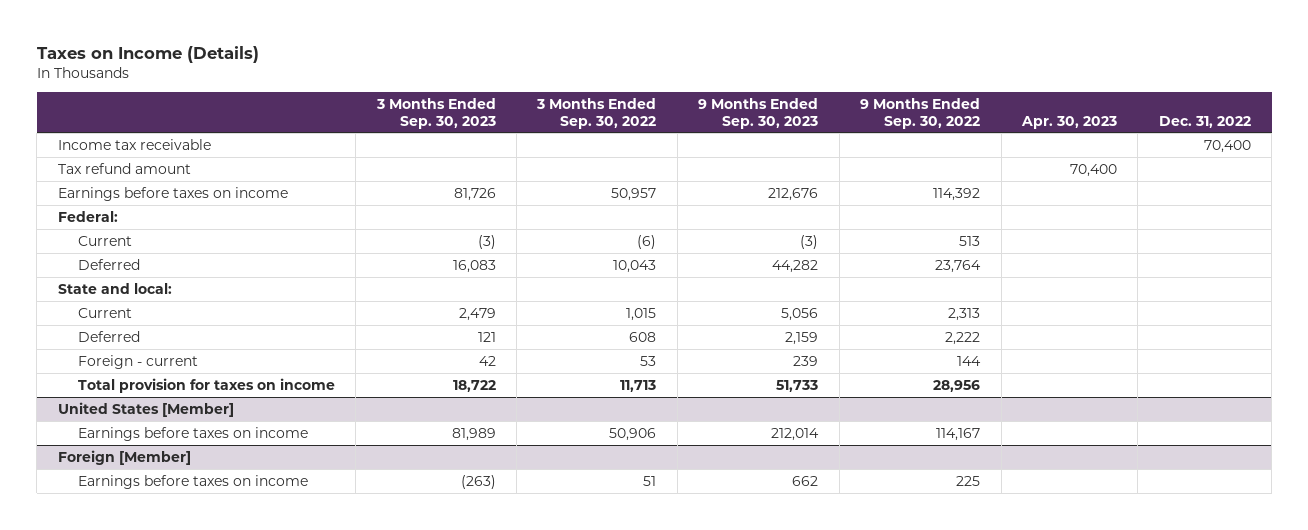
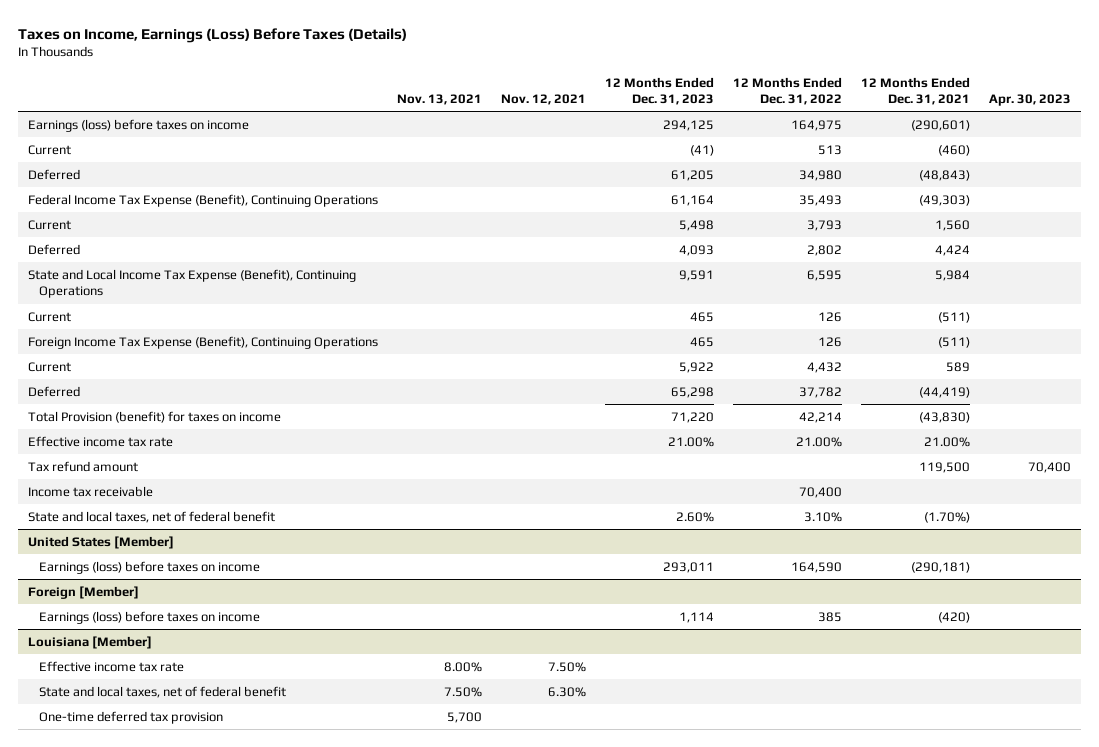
- Taxes on Income (Details)
+ Taxes on Income, Earnings (Loss) Before Taxes (Details)
- | 3 Months Ended Sep. 30, 2023 | 3 Months Ended Sep. 30, 2022 | 9 Months Ended Sep. 30, 2023 | 9 Months Ended Sep. 30, 2022 | Apr. 30, 2023 | Dec. 31, 2022
+ | Nov. 13, 2021 | Nov. 12, 2021 | 12 Months Ended Dec. 31, 2023 | 12 Months Ended Dec. 31, 2022 | 12 Months Ended Dec. 31, 2021 | Apr. 30, 2023
- Earnings before taxes on income | 81,726 | 50,957 | 212,676 | 114,392 | |
- Federal:
+ Earnings (loss) before taxes on income | | | 294,125 | 164,975 | (290,601) |
- State and local:
+ Federal Income Tax Expense (Benefit), Continuing Operations | | | 61,164 | 35,493 | (49,303) |
- Foreign - current | 42 | 53 | 239 | 144 | |
- Total provision for taxes on income | 18,722 | 11,713 | 51,733 | 28,956 | |
+ State and Local Income Tax Expense (Benefit), Continuing Operations | | | 9,591 | 6,595 | 5,984 |
+ Current | | | 465 | 126 | (511) |
+ Foreign Income Tax Expense (Benefit), Continuing Operations | | | 465 | 126 | (511) |
+ Current | | | 5,922 | 4,432 | 589 |
+ Deferred | | | 65,298 | 37,782 | (44,419) |
+ Total Provision (benefit) for taxes on income | | | 71,220 | 42,214 | (43,830) |
+ Effective income tax rate | | | 21.00% | 21.00% | 21.00% |
moved down: Tax refund amount | | | | | 119,500 | 70,400
moved down: Income tax receivable | | | | 70,400 | |
+ State and local taxes, net of federal benefit | | | 2.60% | 3.10% | (1.70%) |
@ United States [Member]
- Earnings before taxes on income | 81,989 | 50,906 | 212,014 | 114,167 | |
+ Earnings (loss) before taxes on income | | | 293,011 | 164,590 | (290,181) |
@ Foreign [Member]
- Earnings before taxes on income | (263) | 51 | 662 | 225 | |
+ Earnings (loss) before taxes on income | | | 1,114 | 385 | (420) |
+ Louisiana [Member]
+ Effective income tax rate | 8.00% | 7.50% | | | |
+ State and local taxes, net of federal benefit | 7.50% | 6.30% | | | |
+ One-time deferred tax provision | 5,700 | | | | |

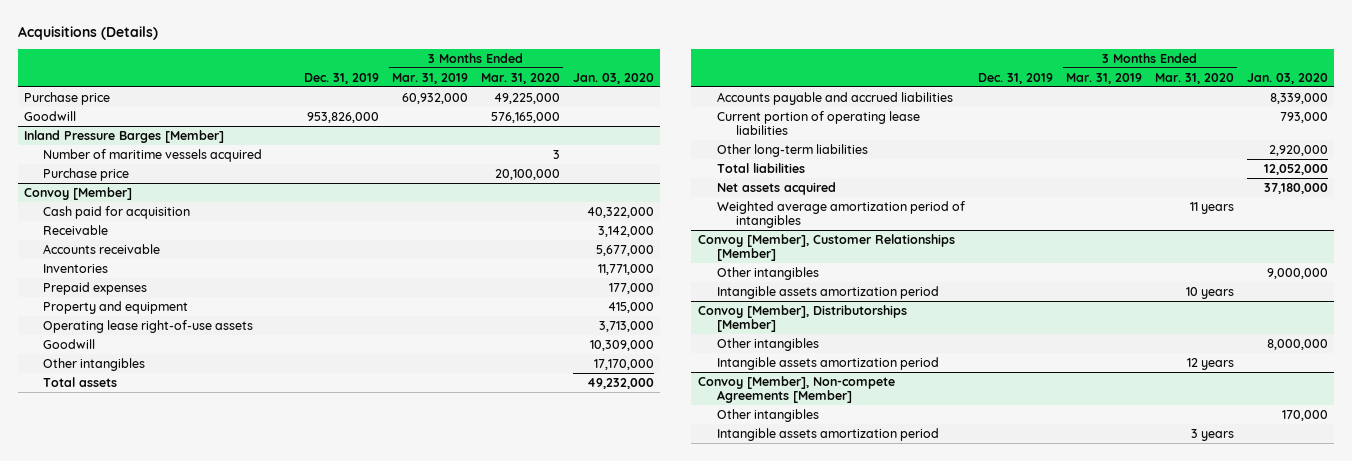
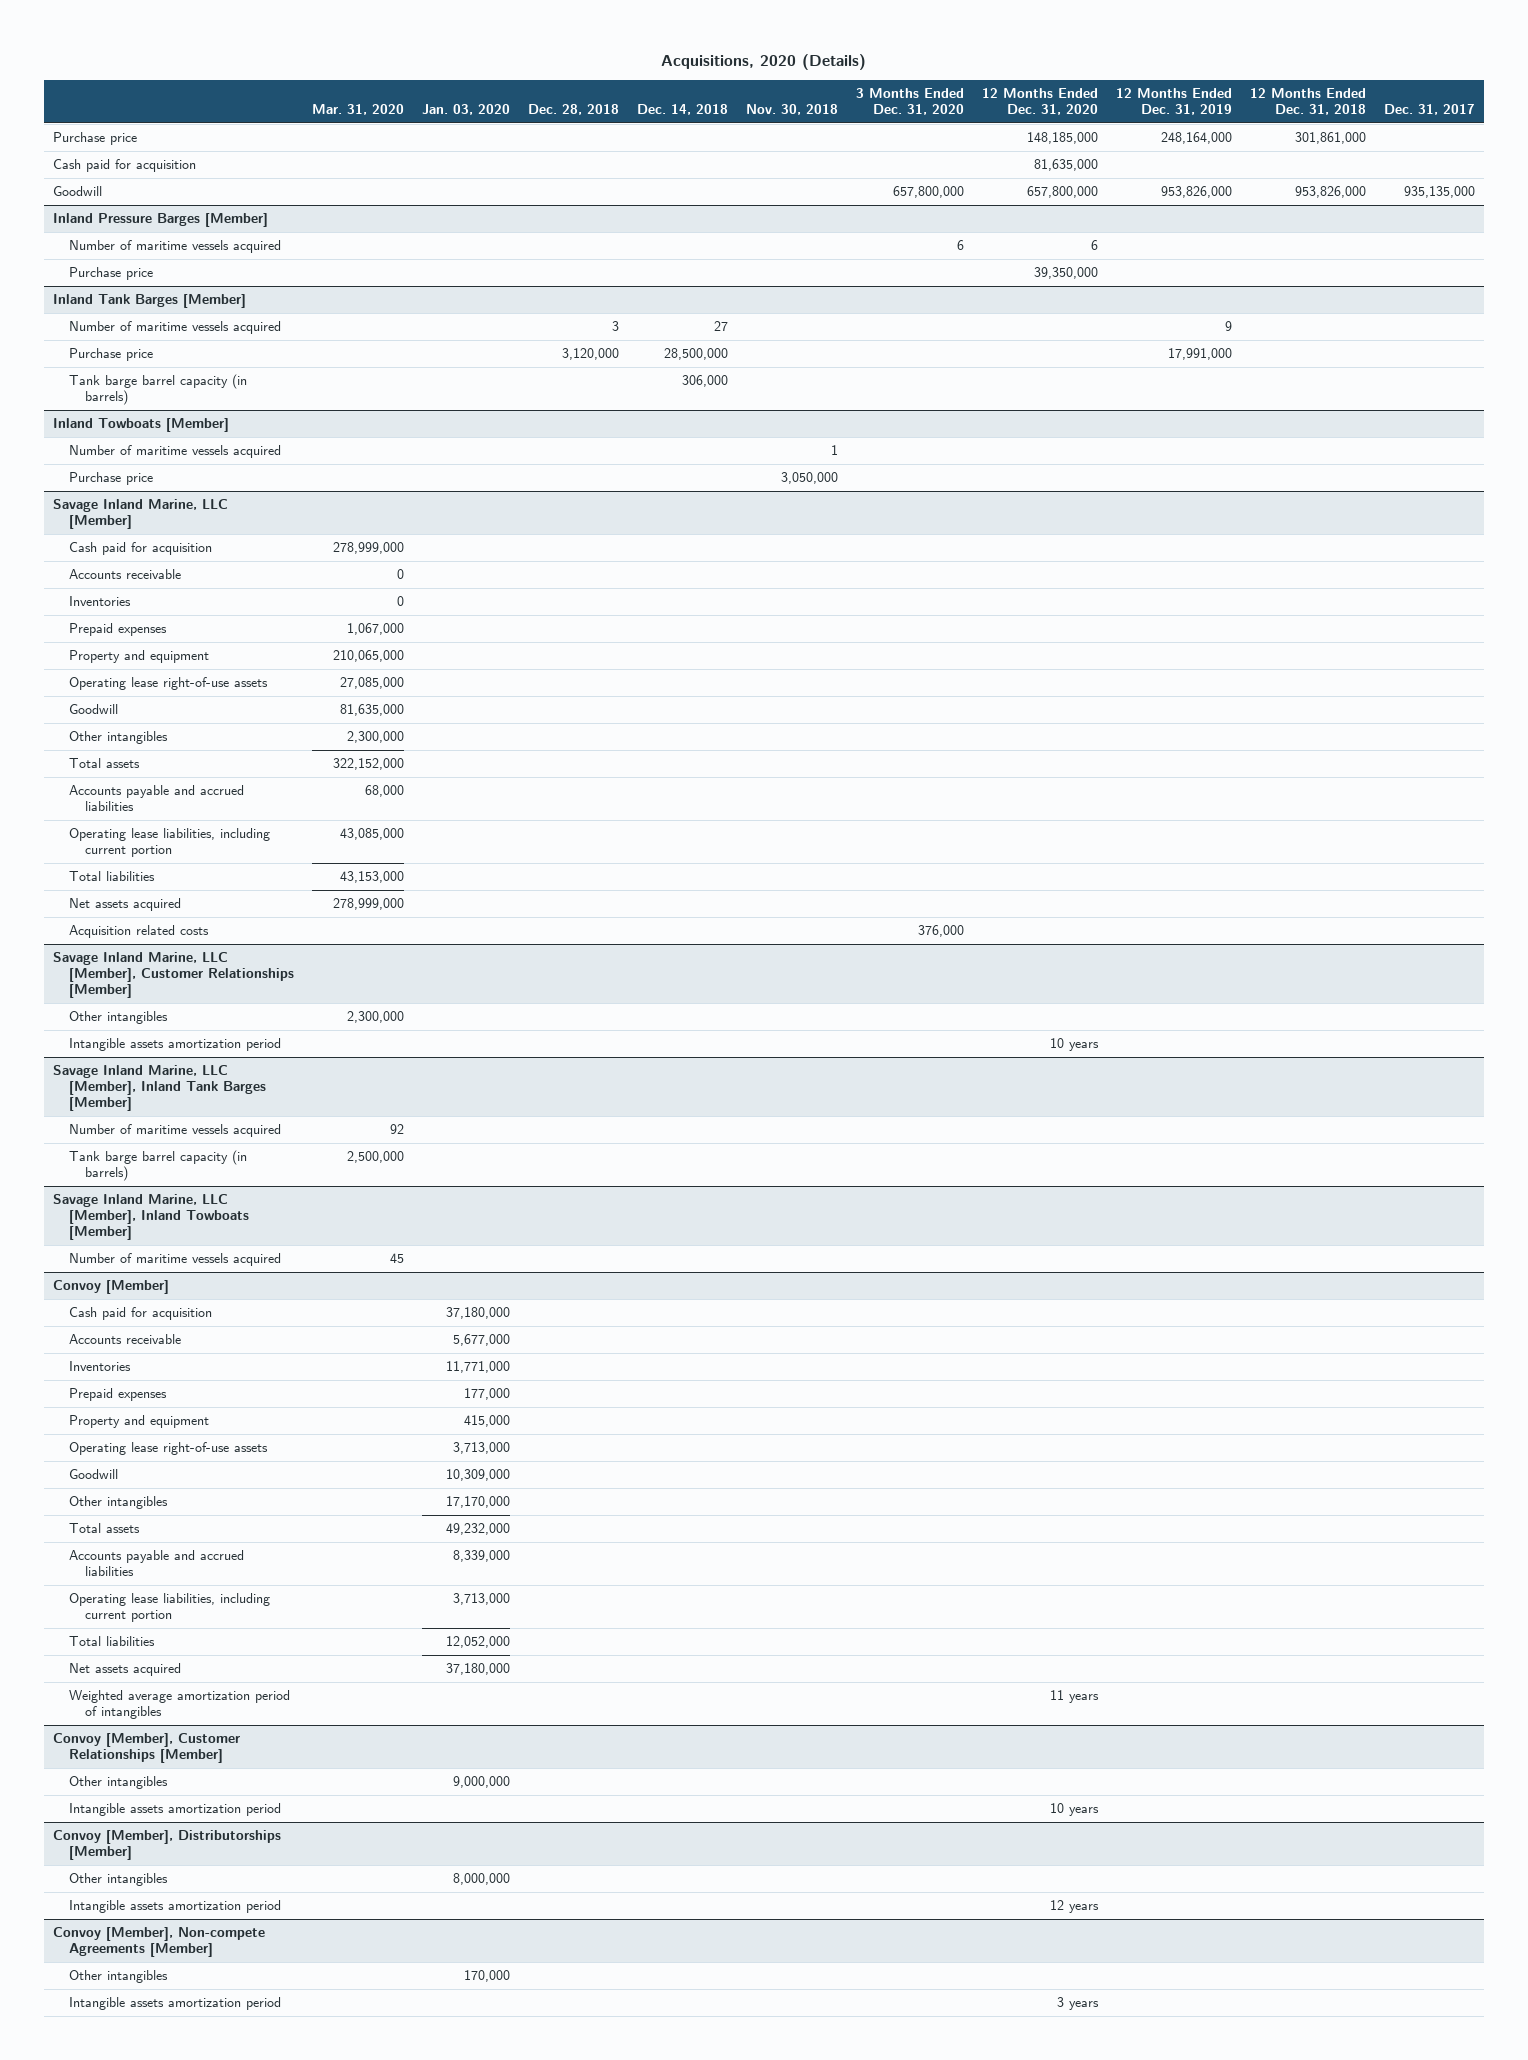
- Acquisitions (Details)
+ Acquisitions, 2020 (Details)
- | Dec. 31, 2019 | 3 Months Ended Mar. 31, 2019 | 3 Months Ended Mar. 31, 2020 | Jan. 03, 2020
+ | Mar. 31, 2020 | Jan. 03, 2020 | Dec. 28, 2018 | Dec. 14, 2018 | Nov. 30, 2018 | 3 Months Ended Dec. 31, 2020 | 12 Months Ended Dec. 31, 2020 | 12 Months Ended Dec. 31, 2019 | 12 Months Ended Dec. 31, 2018 | Dec. 31, 2017
+ Cash paid for acquisition | | | | | | | 81,635,000 | | |
+ Inland Tank Barges [Member]
+ Number of maritime vessels acquired | | | 3 | 27 | | | | 9 | |
+ Purchase price | | | 3,120,000 | 28,500,000 | | | | 17,991,000 | |
+ Tank barge barrel capacity (in barrels) | | | | 306,000 | | | | | |
+ Inland Towboats [Member]
+ Number of maritime vessels acquired | | | | | 1 | | | | |
+ Purchase price | | | | | 3,050,000 | | | | |
+ Savage Inland Marine, LLC [Member]
+ Cash paid for acquisition | 278,999,000 | | | | | | | | |
+ Accounts receivable | 0 | | | | | | | | |
+ Inventories | 0 | | | | | | | | |
+ Prepaid expenses | 1,067,000 | | | | | | | | |
+ Property and equipment | 210,065,000 | | | | | | | | |
+ Operating lease right-of-use assets | 27,085,000 | | | | | | | | |
+ Goodwill | 81,635,000 | | | | | | | | |
+ Other intangibles | 2,300,000 | | | | | | | | |
+ Total assets | 322,152,000 | | | | | | | | |
+ Accounts payable and accrued liabilities | 68,000 | | | | | | | | |
+ Operating lease liabilities, including current portion | 43,085,000 | | | | | | | | |
+ Total liabilities | 43,153,000 | | | | | | | | |
+ Net assets acquired | 278,999,000 | | | | | | | | |
+ Acquisition related costs | | | | | | 376,000 | | | |
+ Savage Inland Marine, LLC [Member], Customer Relationships [Member]
+ Other intangibles | 2,300,000 | | | | | | | | |
+ Intangible assets amortization period | | | | | | | 10 years | | |
+ Savage Inland Marine, LLC [Member], Inland Tank Barges [Member]
+ Number of maritime vessels acquired | 92 | | | | | | | | |
+ Tank barge barrel capacity (in barrels) | 2,500,000 | | | | | | | | |
+ Savage Inland Marine, LLC [Member], Inland Towboats [Member]
+ Number of maritime vessels acquired | 45 | | | | | | | | |
@ Convoy [Member]
- Cash paid for acquisition | | | | 40,322,000
- Receivable | | | | 3,142,000
+ Cash paid for acquisition | | 37,180,000 | | | | | | | |
- Current portion of operating lease liabilities | | | | 793,000
- Other long-term liabilities | | | | 2,920,000
+ Operating lease liabilities, including current portion | | 3,713,000 | | | | | | | |

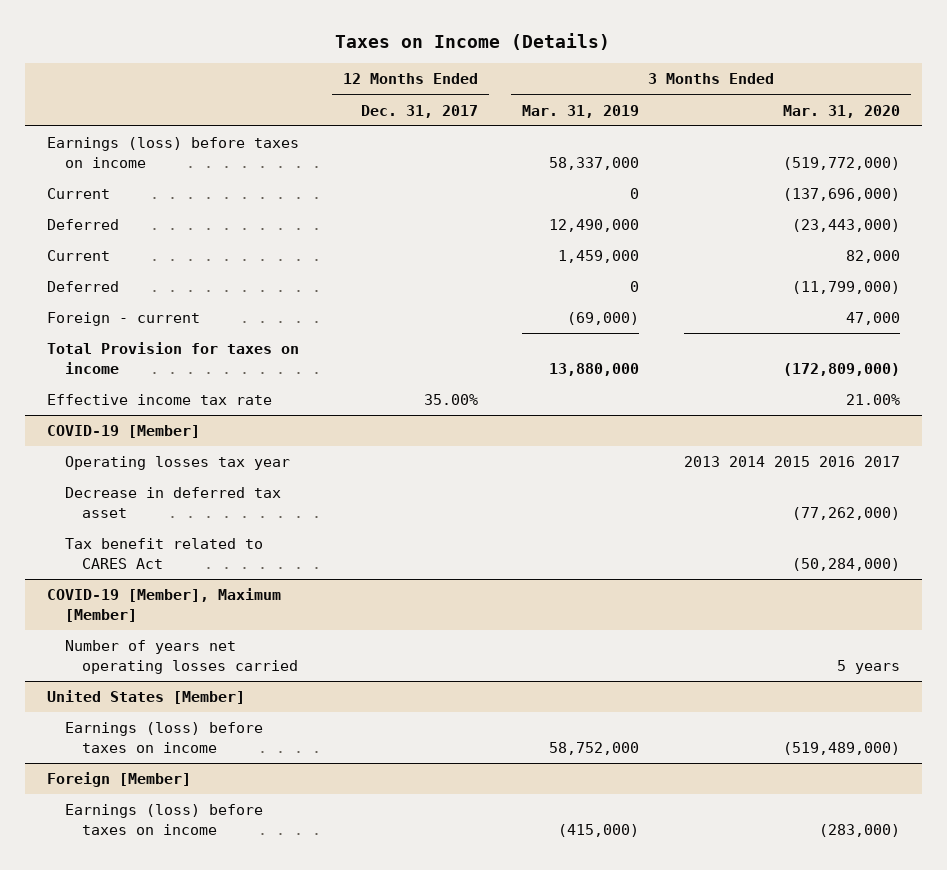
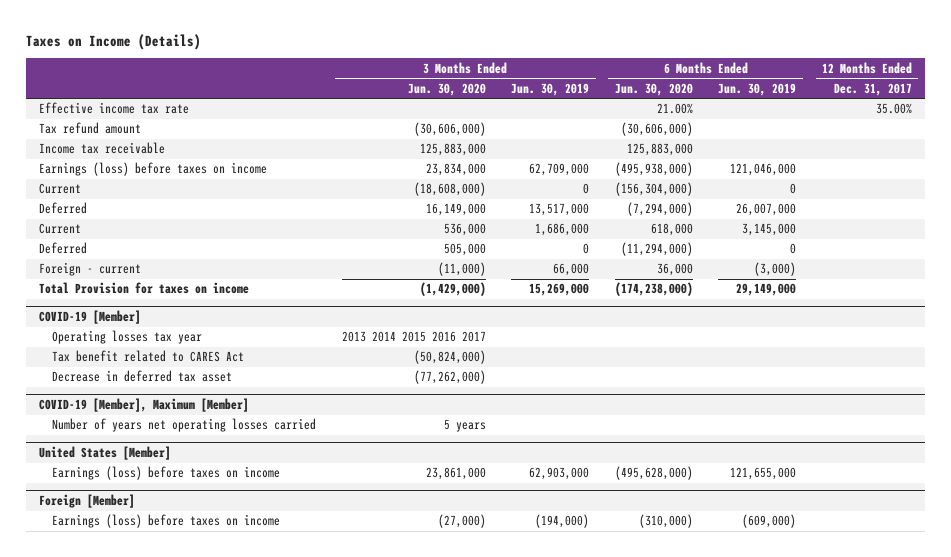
- | 12 Months Ended Dec. 31, 2017 | 3 Months Ended Mar. 31, 2019 | 3 Months Ended Mar. 31, 2020
+ | 3 Months Ended Jun. 30, 2020 | 3 Months Ended Jun. 30, 2019 | 6 Months Ended Jun. 30, 2020 | 6 Months Ended Jun. 30, 2019 | 12 Months Ended Dec. 31, 2017
moved up: Effective income tax rate | | | 21.00% | | 35.00%
+ Tax refund amount | (30,606,000) | | (30,606,000) | |
+ Income tax receivable | 125,883,000 | | 125,883,000 | |
@ COVID-19 [Member]
moved down: Decrease in deferred tax asset | (77,262,000) | | | |

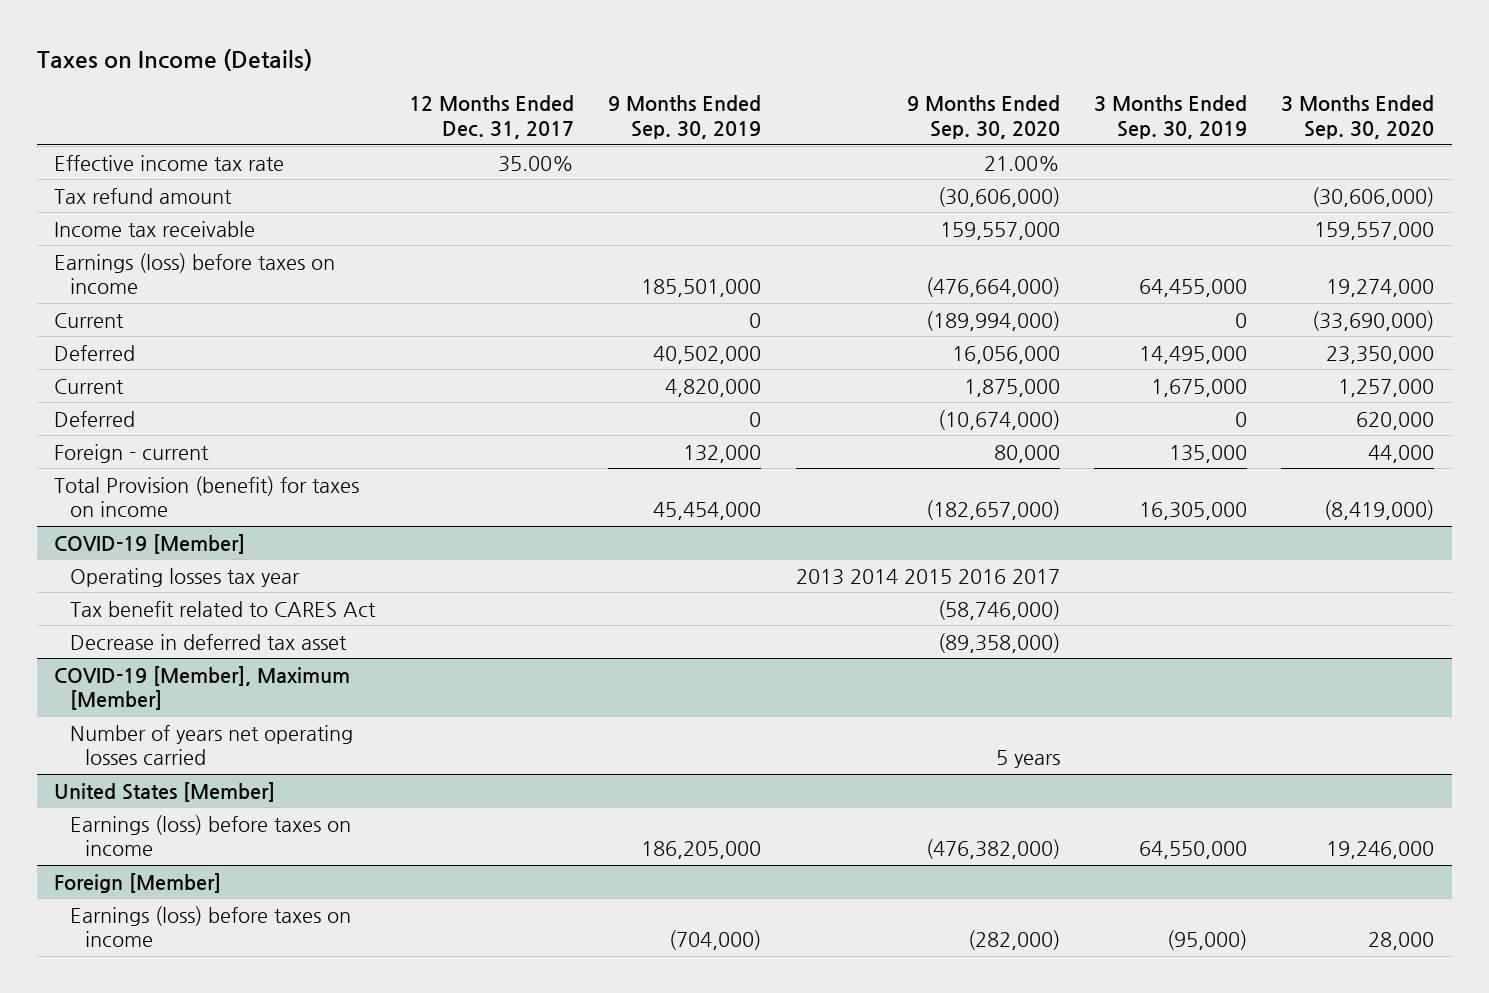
- | 3 Months Ended Jun. 30, 2020 | 3 Months Ended Jun. 30, 2019 | 6 Months Ended Jun. 30, 2020 | 6 Months Ended Jun. 30, 2019 | 12 Months Ended Dec. 31, 2017
+ | 12 Months Ended Dec. 31, 2017 | 9 Months Ended Sep. 30, 2019 | 9 Months Ended Sep. 30, 2020 | 3 Months Ended Sep. 30, 2019 | 3 Months Ended Sep. 30, 2020
- Total Provision for taxes on income | (1,429,000) | 15,269,000 | (174,238,000) | 29,149,000 |
+ Total Provision (benefit) for taxes on income | | 45,454,000 | (182,657,000) | 16,305,000 | (8,419,000)

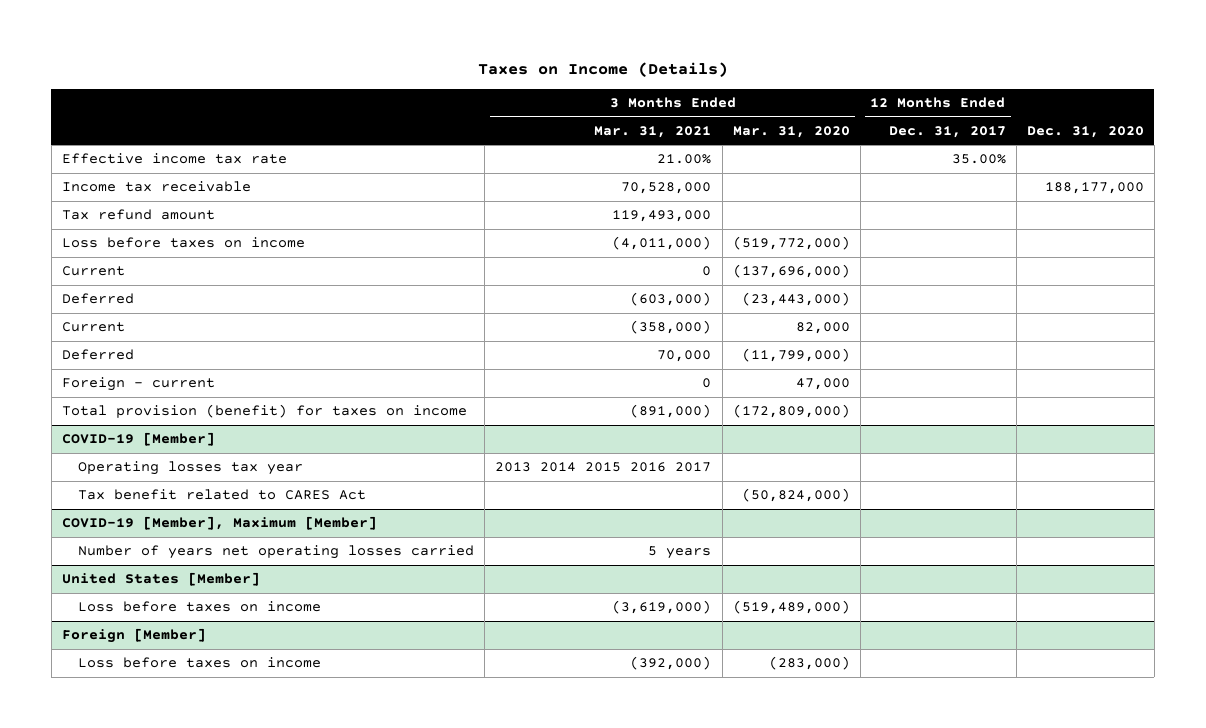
- | 12 Months Ended Dec. 31, 2017 | 9 Months Ended Sep. 30, 2019 | 9 Months Ended Sep. 30, 2020 | 3 Months Ended Sep. 30, 2019 | 3 Months Ended Sep. 30, 2020
+ | 3 Months Ended Mar. 31, 2021 | 3 Months Ended Mar. 31, 2020 | 12 Months Ended Dec. 31, 2017 | Dec. 31, 2020
- Earnings (loss) before taxes on income | | 185,501,000 | (476,664,000) | 64,455,000 | 19,274,000
moved down: Tax refund amount | 119,493,000 | | |
+ Loss before taxes on income | (4,011,000) | (519,772,000) | |
- Total Provision (benefit) for taxes on income | | 45,454,000 | (182,657,000) | 16,305,000 | (8,419,000)
+ Total provision (benefit) for taxes on income | (891,000) | (172,809,000) | |
@ COVID-19 [Member]
- Decrease in deferred tax asset | | | (89,358,000) | |
@ United States [Member]
- Earnings (loss) before taxes on income | | 186,205,000 | (476,382,000) | 64,550,000 | 19,246,000
+ Loss before taxes on income | (3,619,000) | (519,489,000) | |
@ Foreign [Member]
- Earnings (loss) before taxes on income | | (704,000) | (282,000) | (95,000) | 28,000
+ Loss before taxes on income | (392,000) | (283,000) | |

